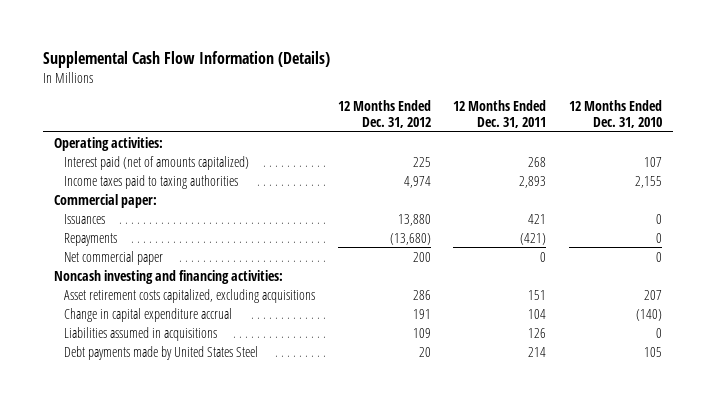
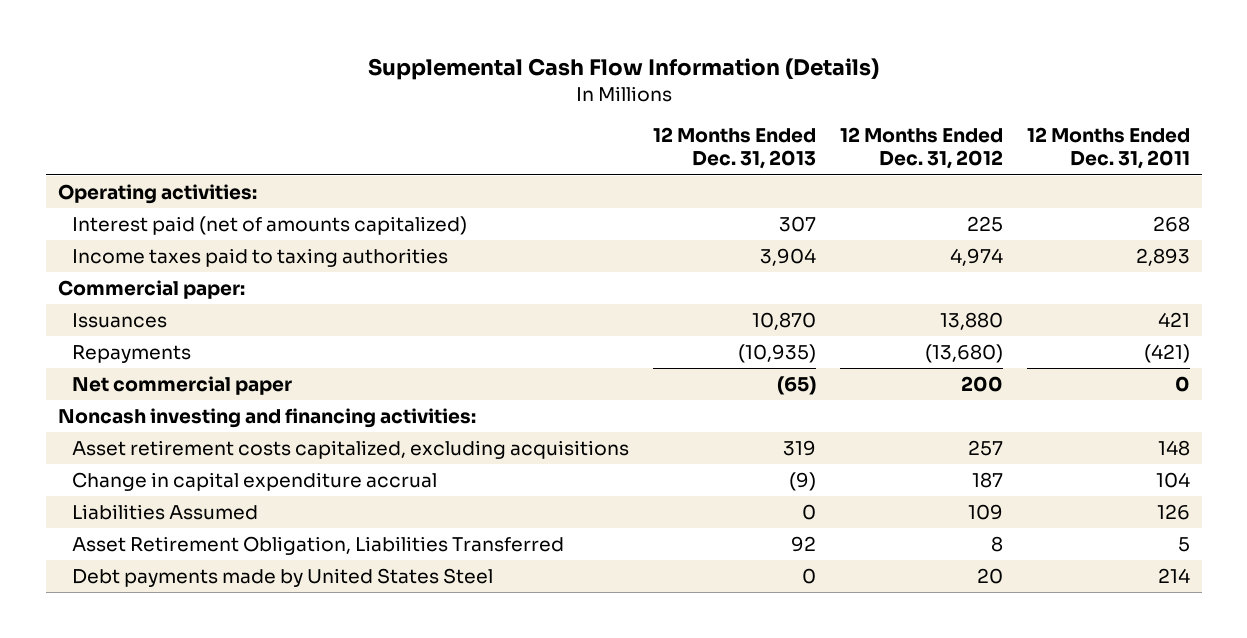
- | 12 Months Ended Dec. 31, 2012 | 12 Months Ended Dec. 31, 2011 | 12 Months Ended Dec. 31, 2010
+ | 12 Months Ended Dec. 31, 2013 | 12 Months Ended Dec. 31, 2012 | 12 Months Ended Dec. 31, 2011
- Asset retirement costs capitalized, excluding acquisitions | 286 | 151 | 207
- Change in capital expenditure accrual | 191 | 104 | (140)
- Liabilities assumed in acquisitions | 109 | 126 | 0
+ Asset retirement costs capitalized, excluding acquisitions | 319 | 257 | 148
+ Change in capital expenditure accrual | (9) | 187 | 104
+ Liabilities Assumed | 0 | 109 | 126
+ Asset Retirement Obligation, Liabilities Transferred | 92 | 8 | 5

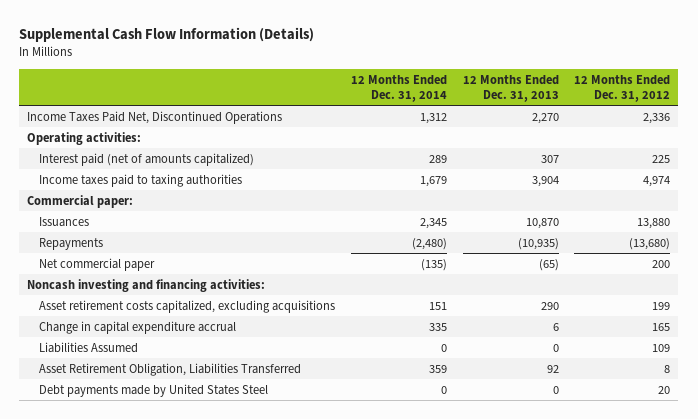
- | 12 Months Ended Dec. 31, 2013 | 12 Months Ended Dec. 31, 2012 | 12 Months Ended Dec. 31, 2011
+ | 12 Months Ended Dec. 31, 2014 | 12 Months Ended Dec. 31, 2013 | 12 Months Ended Dec. 31, 2012
+ Income Taxes Paid Net, Discontinued Operations | 1,312 | 2,270 | 2,336
- Asset retirement costs capitalized, excluding acquisitions | 319 | 257 | 148
- Change in capital expenditure accrual | (9) | 187 | 104
+ Asset retirement costs capitalized, excluding acquisitions | 151 | 290 | 199
+ Change in capital expenditure accrual | 335 | 6 | 165

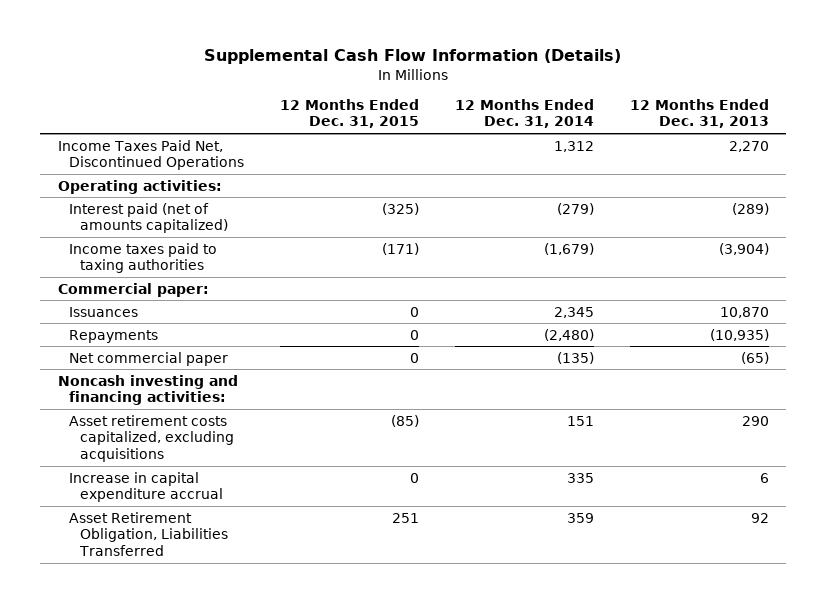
- | 12 Months Ended Dec. 31, 2014 | 12 Months Ended Dec. 31, 2013 | 12 Months Ended Dec. 31, 2012
+ | 12 Months Ended Dec. 31, 2015 | 12 Months Ended Dec. 31, 2014 | 12 Months Ended Dec. 31, 2013
- Interest paid (net of amounts capitalized) | 289 | 307 | 225
- Income taxes paid to taxing authorities | 1,679 | 3,904 | 4,974
+ Interest paid (net of amounts capitalized) | (325) | (279) | (289)
+ Income taxes paid to taxing authorities | (171) | (1,679) | (3,904)
- Change in capital expenditure accrual | 335 | 6 | 165
- Liabilities Assumed | 0 | 0 | 109
+ Increase in capital expenditure accrual | 0 | 335 | 6
- Debt payments made by United States Steel | 0 | 0 | 20

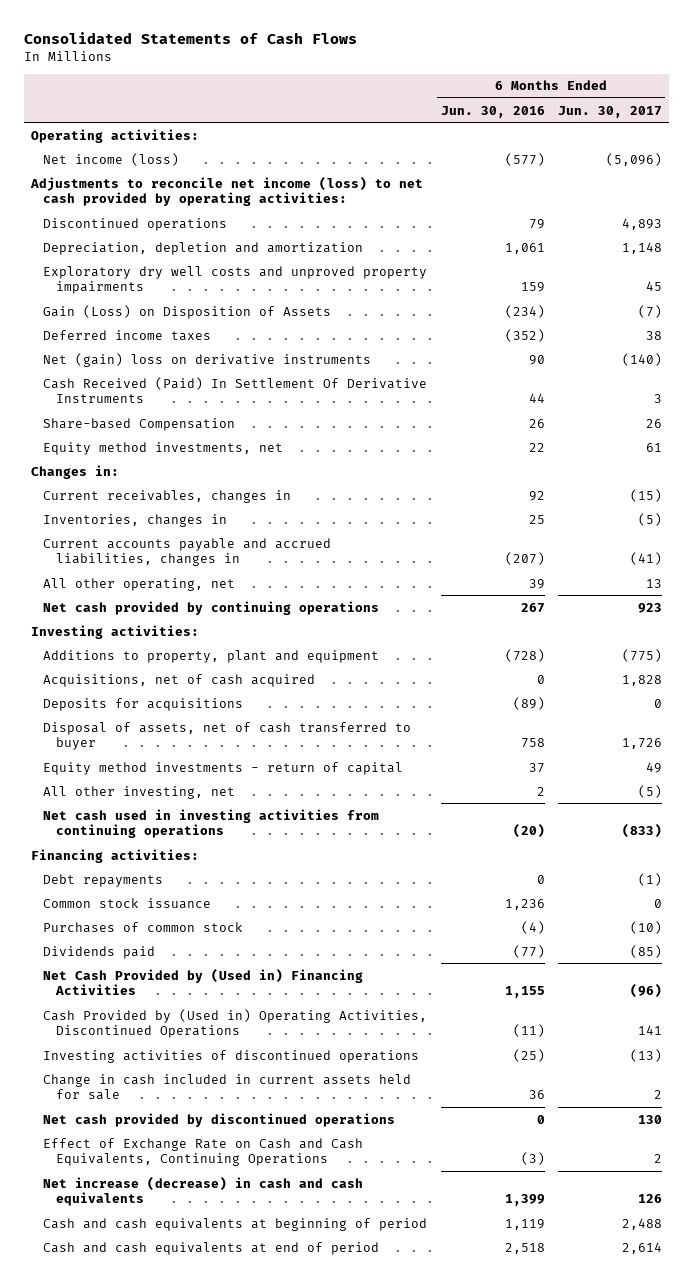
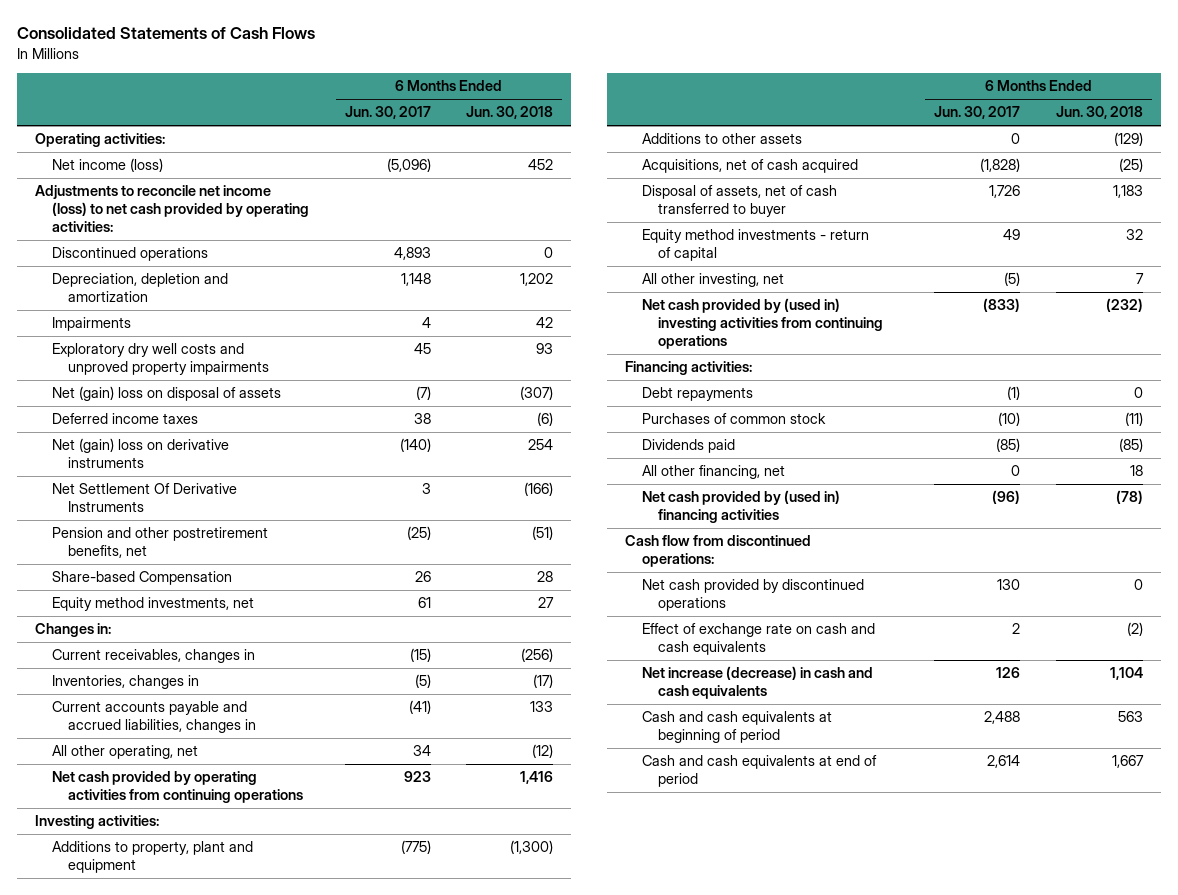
- | 6 Months Ended Jun. 30, 2016 | 6 Months Ended Jun. 30, 2017
+ | 6 Months Ended Jun. 30, 2017 | 6 Months Ended Jun. 30, 2018
+ Impairments | 4 | 42
- Gain (Loss) on Disposition of Assets | (234) | (7)
+ Net (gain) loss on disposal of assets | (7) | (307)
- Cash Received (Paid) In Settlement Of Derivative Instruments | 44 | 3
+ Net Settlement Of Derivative Instruments | 3 | (166)
+ Pension and other postretirement benefits, net | (25) | (51)
- All other operating, net | 39 | 13
- Net cash provided by continuing operations | 267 | 923
+ All other operating, net | 34 | (12)
+ Net cash provided by operating activities from continuing operations | 923 | 1,416
- Acquisitions, net of cash acquired | 0 | 1,828
- Deposits for acquisitions | (89) | 0
+ Additions to other assets | 0 | (129)
+ Acquisitions, net of cash acquired | (1,828) | (25)
- Net cash used in investing activities from continuing operations | (20) | (833)
+ Net cash provided by (used in) investing activities from continuing operations | (833) | (232)
- Common stock issuance | 1,236 | 0
- Net Cash Provided by (Used in) Financing Activities | 1,155 | (96)
- Cash Provided by (Used in) Operating Activities, Discontinued Operations | (11) | 141
- Investing activities of discontinued operations | (25) | (13)
- Change in cash included in current assets held for sale | 36 | 2
+ All other financing, net | 0 | 18
+ Net cash provided by (used in) financing activities | (96) | (78)
+ Cash flow from discontinued operations:
- Effect of Exchange Rate on Cash and Cash Equivalents, Continuing Operations | (3) | 2
+ Effect of exchange rate on cash and cash equivalents | 2 | (2)

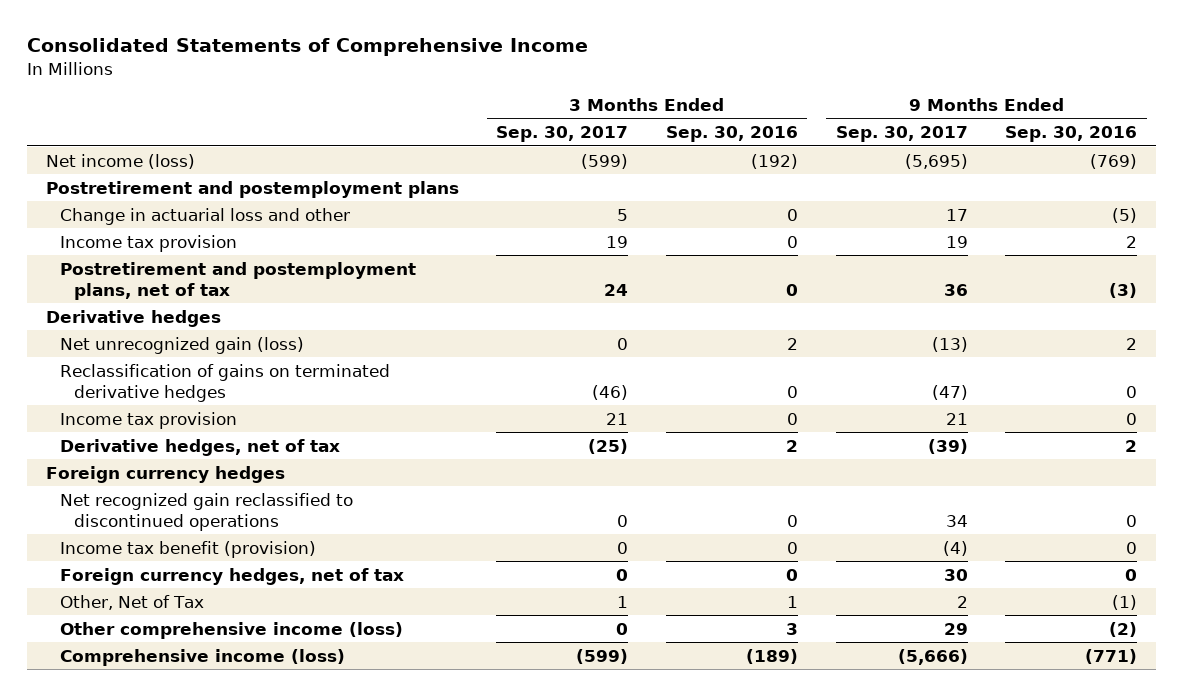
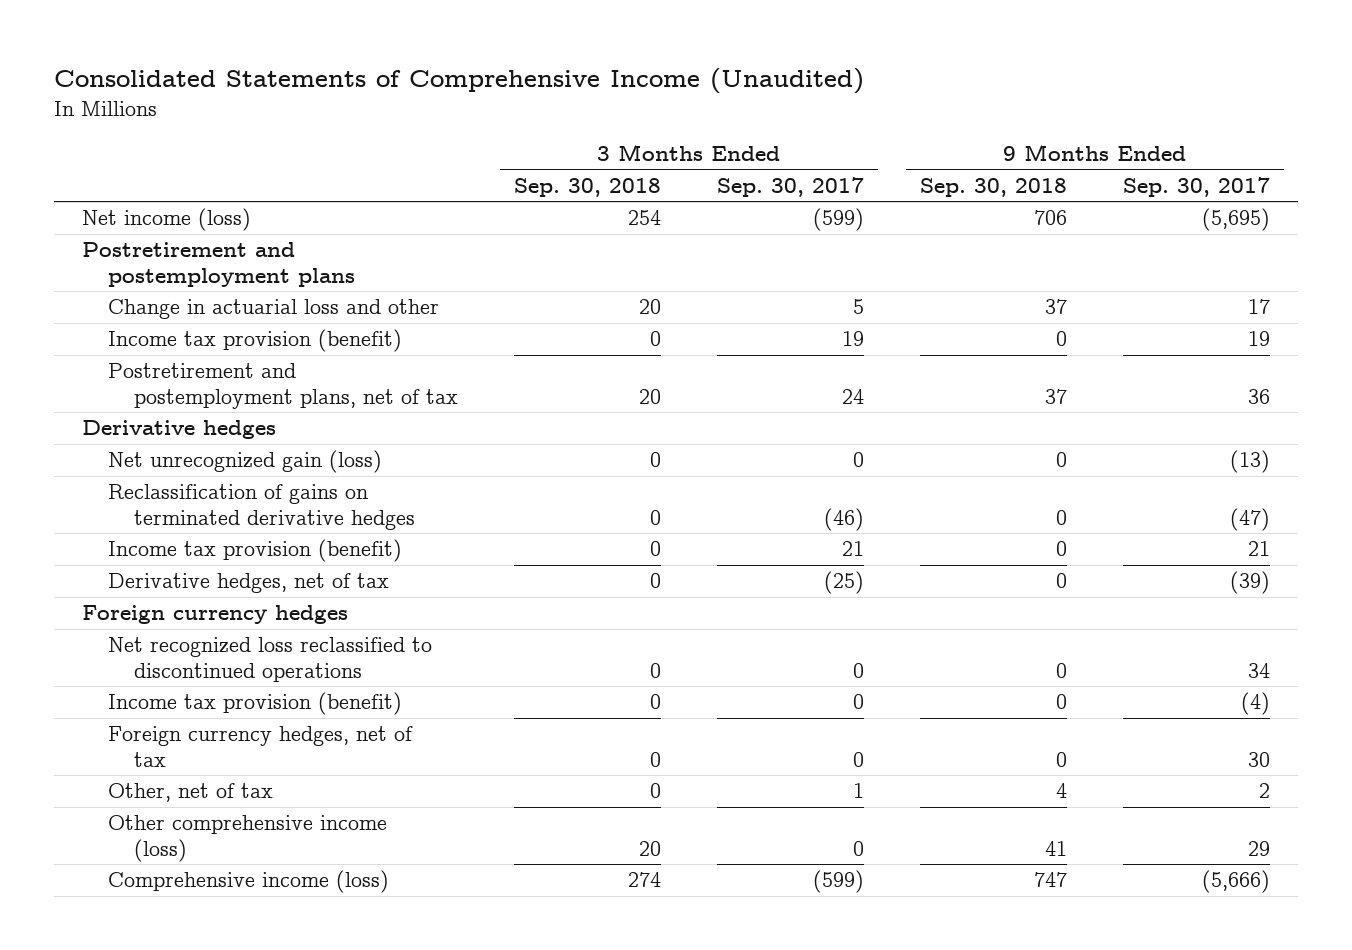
- Consolidated Statements of Comprehensive Income
+ Consolidated Statements of Comprehensive Income (Unaudited)
- | 3 Months Ended Sep. 30, 2017 | 3 Months Ended Sep. 30, 2016 | 9 Months Ended Sep. 30, 2017 | 9 Months Ended Sep. 30, 2016
+ | 3 Months Ended Sep. 30, 2018 | 3 Months Ended Sep. 30, 2017 | 9 Months Ended Sep. 30, 2018 | 9 Months Ended Sep. 30, 2017
- Income tax provision | 19 | 0 | 19 | 2
+ Income tax provision (benefit) | 0 | 19 | 0 | 19
- Income tax provision | 21 | 0 | 21 | 0
+ Income tax provision (benefit) | 0 | 21 | 0 | 21
- Net recognized gain reclassified to discontinued operations | 0 | 0 | 34 | 0
- Income tax benefit (provision) | 0 | 0 | (4) | 0
+ Net recognized loss reclassified to discontinued operations | 0 | 0 | 0 | 34
+ Income tax provision (benefit) | 0 | 0 | 0 | (4)
- Other, Net of Tax | 1 | 1 | 2 | (1)
+ Other, net of tax | 0 | 1 | 4 | 2

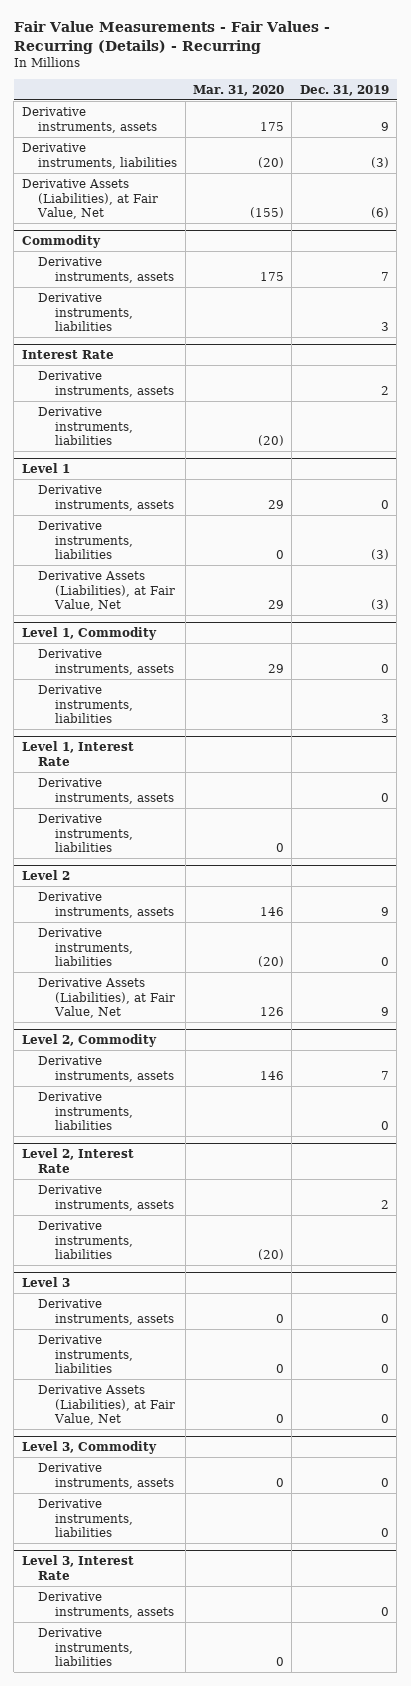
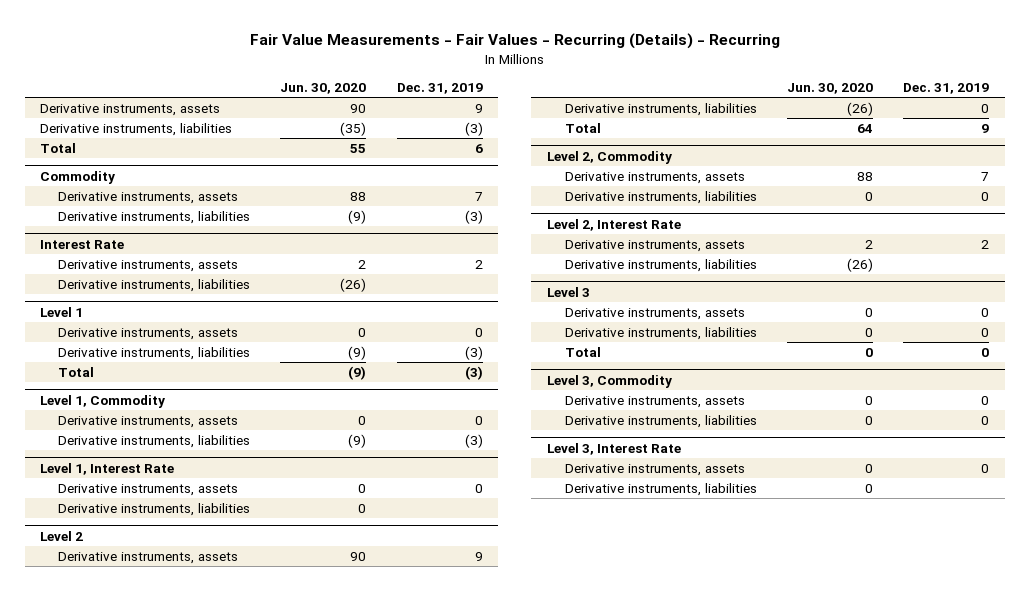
- | Mar. 31, 2020 | Dec. 31, 2019
+ | Jun. 30, 2020 | Dec. 31, 2019
- Derivative Assets (Liabilities), at Fair Value, Net | (155) | (6)
+ Total | 55 | 6
@ Commodity
- Derivative instruments, liabilities | | 3
+ Derivative instruments, liabilities | (9) | (3)
@ Level 1
- Derivative Assets (Liabilities), at Fair Value, Net | 29 | (3)
+ Total | (9) | (3)
@ Level 1, Commodity
- Derivative instruments, liabilities | | 3
+ Derivative instruments, liabilities | (9) | (3)
@ Level 2
- Derivative Assets (Liabilities), at Fair Value, Net | 126 | 9
+ Total | 64 | 9
@ Level 3
- Derivative Assets (Liabilities), at Fair Value, Net | 0 | 0
+ Total | 0 | 0

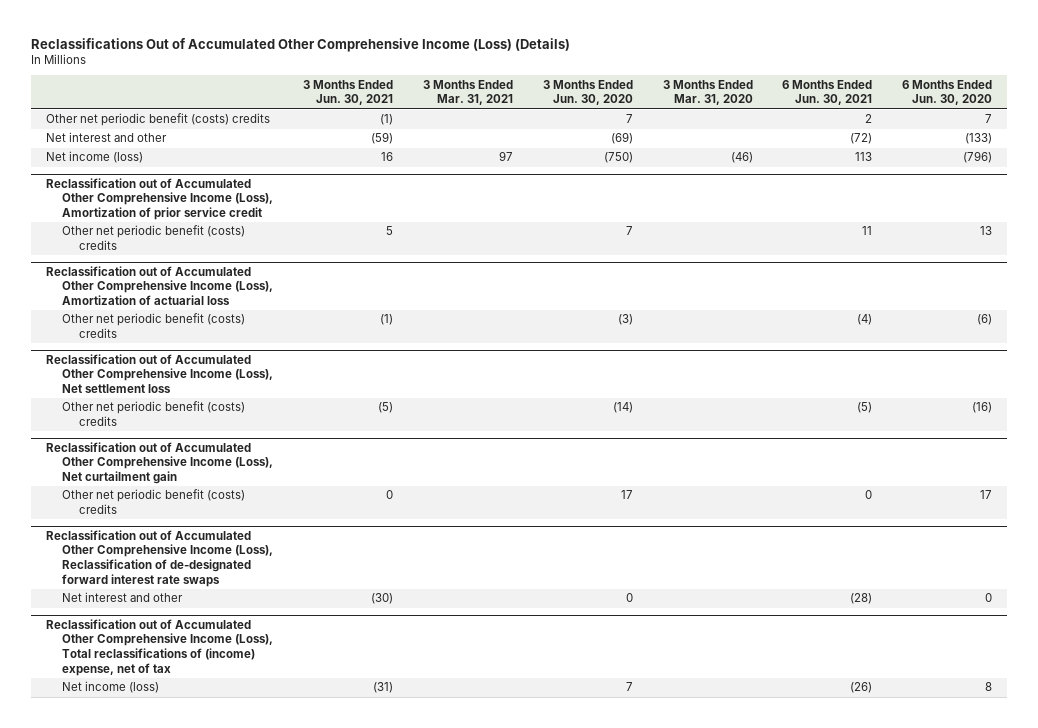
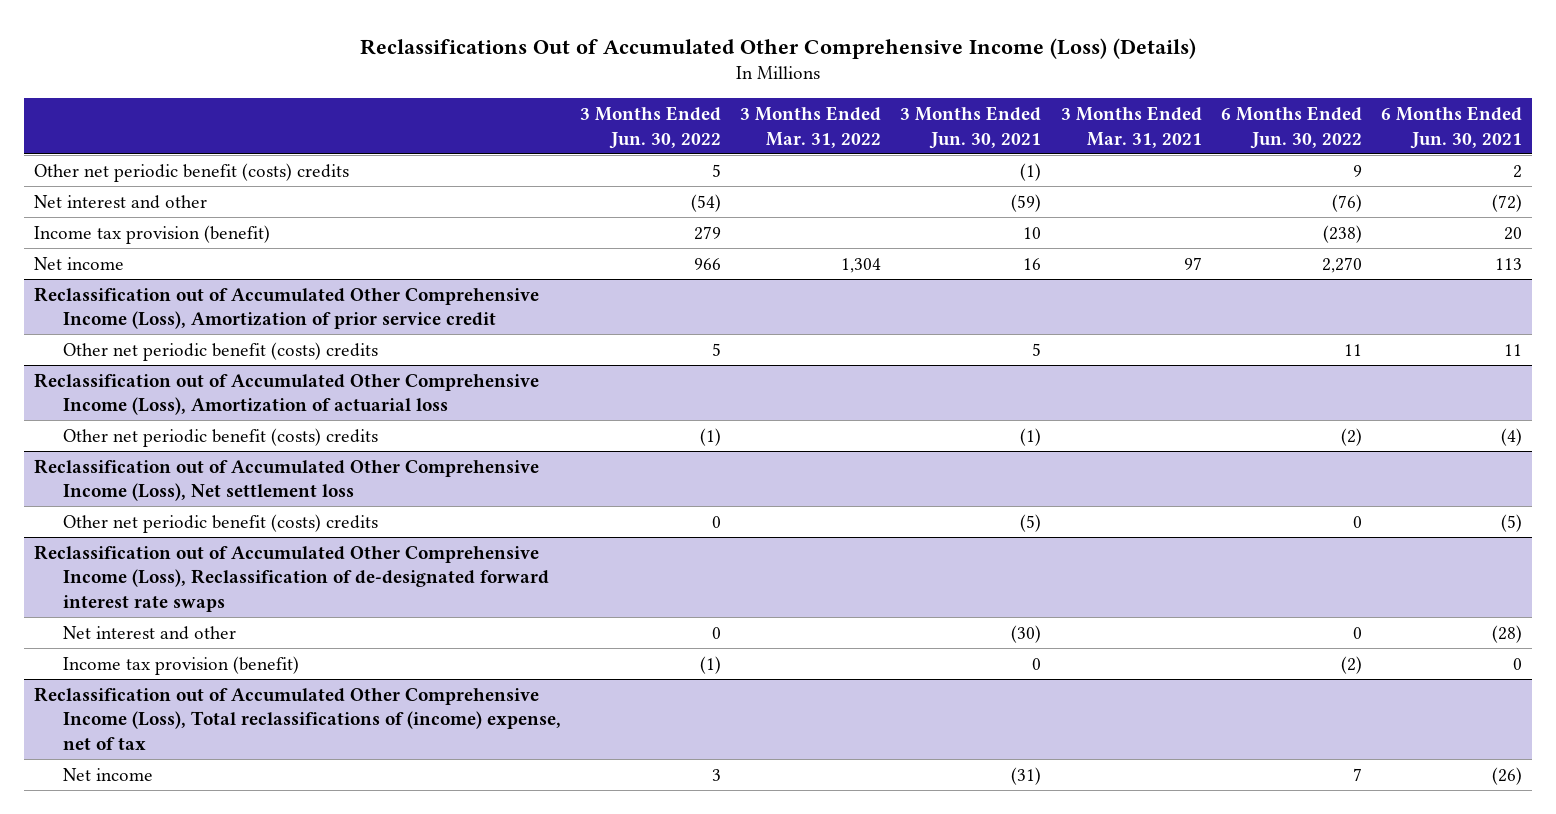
- | 3 Months Ended Jun. 30, 2021 | 3 Months Ended Mar. 31, 2021 | 3 Months Ended Jun. 30, 2020 | 3 Months Ended Mar. 31, 2020 | 6 Months Ended Jun. 30, 2021 | 6 Months Ended Jun. 30, 2020
+ | 3 Months Ended Jun. 30, 2022 | 3 Months Ended Mar. 31, 2022 | 3 Months Ended Jun. 30, 2021 | 3 Months Ended Mar. 31, 2021 | 6 Months Ended Jun. 30, 2022 | 6 Months Ended Jun. 30, 2021
- Net income (loss) | 16 | 97 | (750) | (46) | 113 | (796)
+ Income tax provision (benefit) | 279 | | 10 | | (238) | 20
+ Net income | 966 | 1,304 | 16 | 97 | 2,270 | 113
- Reclassification out of Accumulated Other Comprehensive Income (Loss), Net curtailment gain
- Other net periodic benefit (costs) credits | 0 | | 17 | | 0 | 17
@ Reclassification out of Accumulated Other Comprehensive Income (Loss), Reclassification of de-designated forward interest rate swaps
+ Income tax provision (benefit) | (1) | | 0 | | (2) | 0
@ Reclassification out of Accumulated Other Comprehensive Income (Loss), Total reclassifications of (income) expense, net of tax
- Net income (loss) | (31) | | 7 | | (26) | 8
+ Net income | 3 | | (31) | | 7 | (26)

